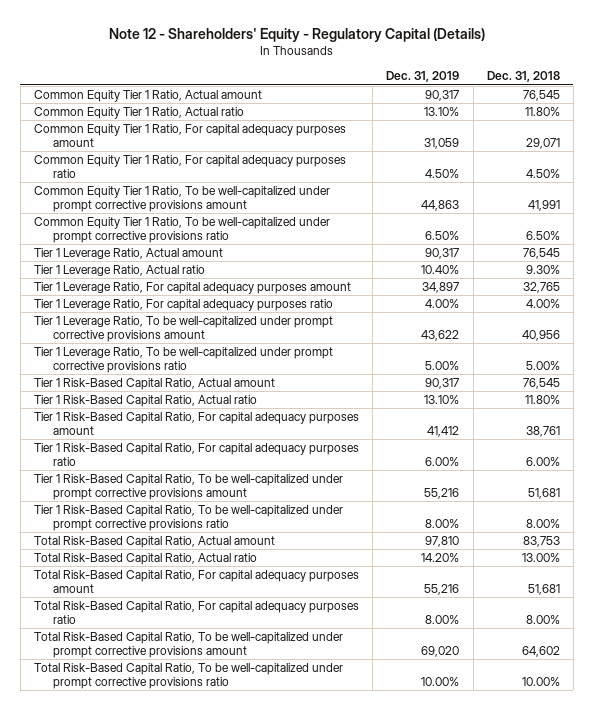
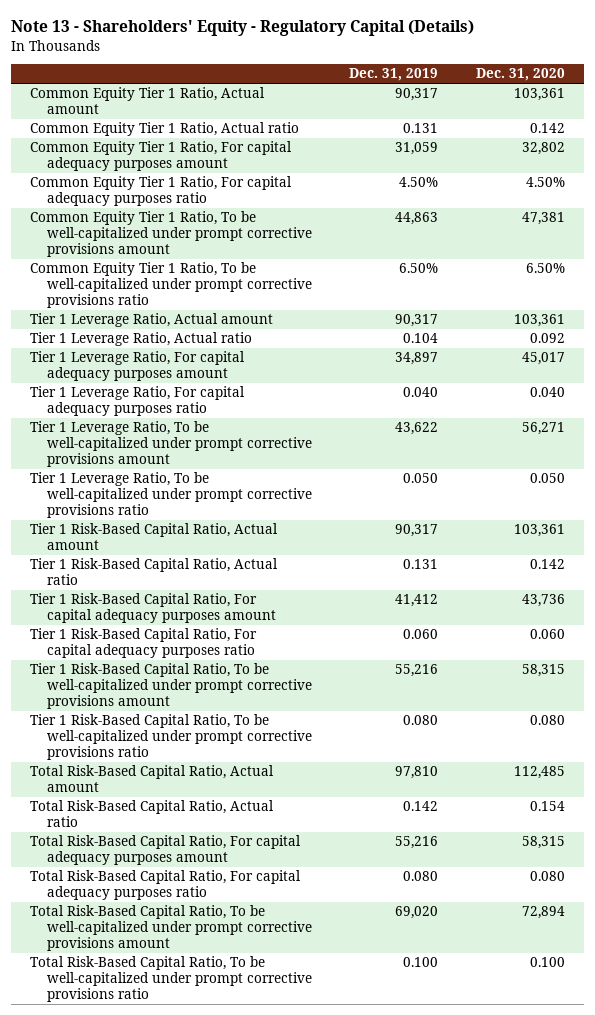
- Note 12 - Shareholders' Equity - Regulatory Capital (Details)
+ Note 13 - Shareholders' Equity - Regulatory Capital (Details)
- | Dec. 31, 2019 | Dec. 31, 2018
+ | Dec. 31, 2019 | Dec. 31, 2020
- Common Equity Tier 1 Ratio, Actual ratio | 13.10% | 11.80%
+ Common Equity Tier 1 Ratio, Actual ratio | 0.131 | 0.142
- Tier 1 Leverage Ratio, Actual ratio | 10.40% | 9.30%
+ Tier 1 Leverage Ratio, Actual ratio | 0.104 | 0.092
- Tier 1 Leverage Ratio, For capital adequacy purposes ratio | 4.00% | 4.00%
+ Tier 1 Leverage Ratio, For capital adequacy purposes ratio | 0.040 | 0.040
- Tier 1 Leverage Ratio, To be well-capitalized under prompt corrective provisions ratio | 5.00% | 5.00%
+ Tier 1 Leverage Ratio, To be well-capitalized under prompt corrective provisions ratio | 0.050 | 0.050
- Tier 1 Risk-Based Capital Ratio, Actual ratio | 13.10% | 11.80%
+ Tier 1 Risk-Based Capital Ratio, Actual ratio | 0.131 | 0.142
- Tier 1 Risk-Based Capital Ratio, For capital adequacy purposes ratio | 6.00% | 6.00%
+ Tier 1 Risk-Based Capital Ratio, For capital adequacy purposes ratio | 0.060 | 0.060
- Tier 1 Risk-Based Capital Ratio, To be well-capitalized under prompt corrective provisions ratio | 8.00% | 8.00%
+ Tier 1 Risk-Based Capital Ratio, To be well-capitalized under prompt corrective provisions ratio | 0.080 | 0.080
- Total Risk-Based Capital Ratio, Actual ratio | 14.20% | 13.00%
+ Total Risk-Based Capital Ratio, Actual ratio | 0.142 | 0.154
- Total Risk-Based Capital Ratio, For capital adequacy purposes ratio | 8.00% | 8.00%
+ Total Risk-Based Capital Ratio, For capital adequacy purposes ratio | 0.080 | 0.080
- Total Risk-Based Capital Ratio, To be well-capitalized under prompt corrective provisions ratio | 10.00% | 10.00%
+ Total Risk-Based Capital Ratio, To be well-capitalized under prompt corrective provisions ratio | 0.100 | 0.100

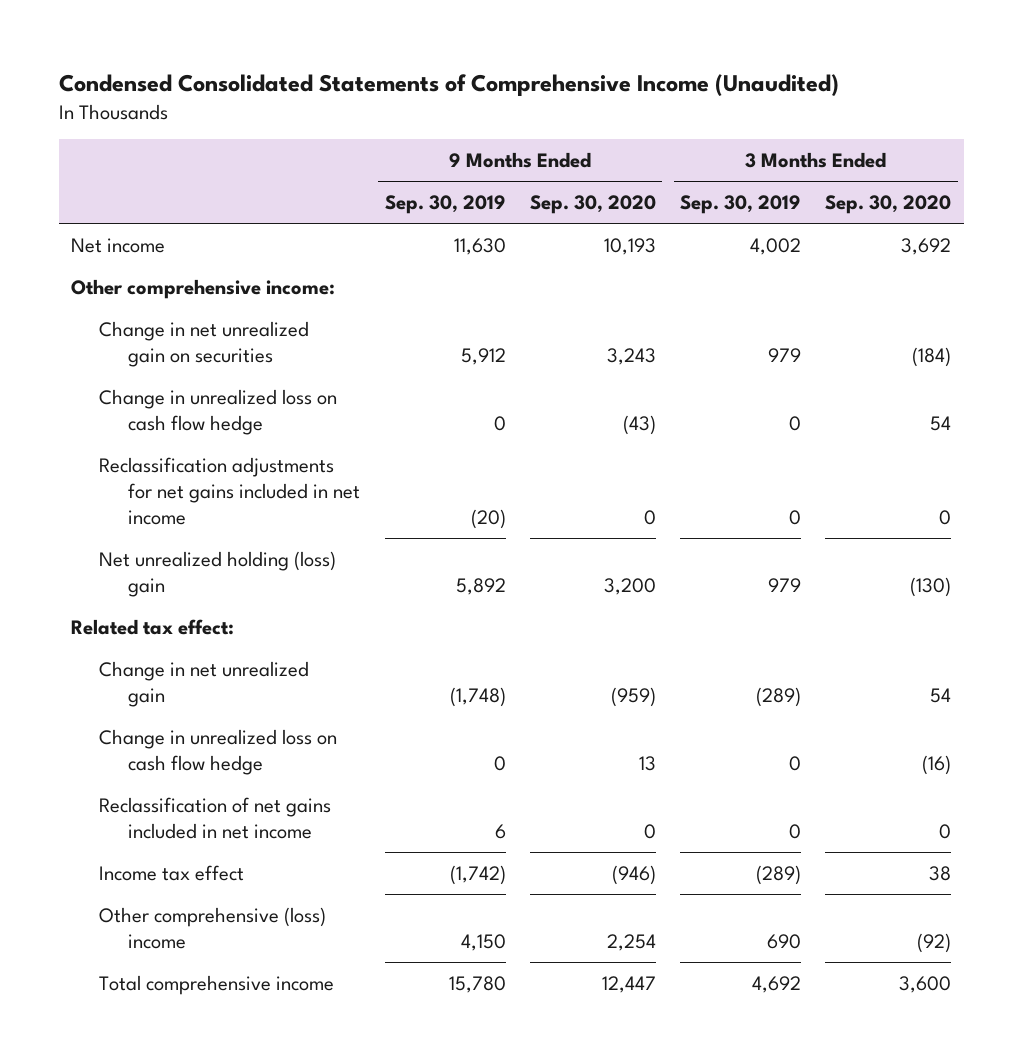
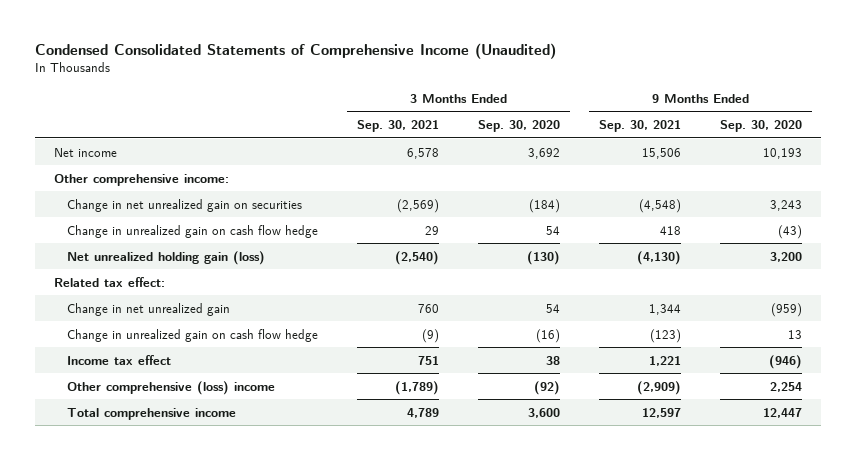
- | 9 Months Ended Sep. 30, 2019 | 9 Months Ended Sep. 30, 2020 | 3 Months Ended Sep. 30, 2019 | 3 Months Ended Sep. 30, 2020
+ | 3 Months Ended Sep. 30, 2021 | 3 Months Ended Sep. 30, 2020 | 9 Months Ended Sep. 30, 2021 | 9 Months Ended Sep. 30, 2020
- Change in unrealized loss on cash flow hedge | 0 | (43) | 0 | 54
- Reclassification adjustments for net gains included in net income | (20) | 0 | 0 | 0
- Net unrealized holding (loss) gain | 5,892 | 3,200 | 979 | (130)
+ Change in unrealized gain on cash flow hedge | 29 | 54 | 418 | (43)
+ Net unrealized holding gain (loss) | (2,540) | (130) | (4,130) | 3,200
- Change in unrealized loss on cash flow hedge | 0 | 13 | 0 | (16)
- Reclassification of net gains included in net income | 6 | 0 | 0 | 0
+ Change in unrealized gain on cash flow hedge | (9) | (16) | (123) | 13

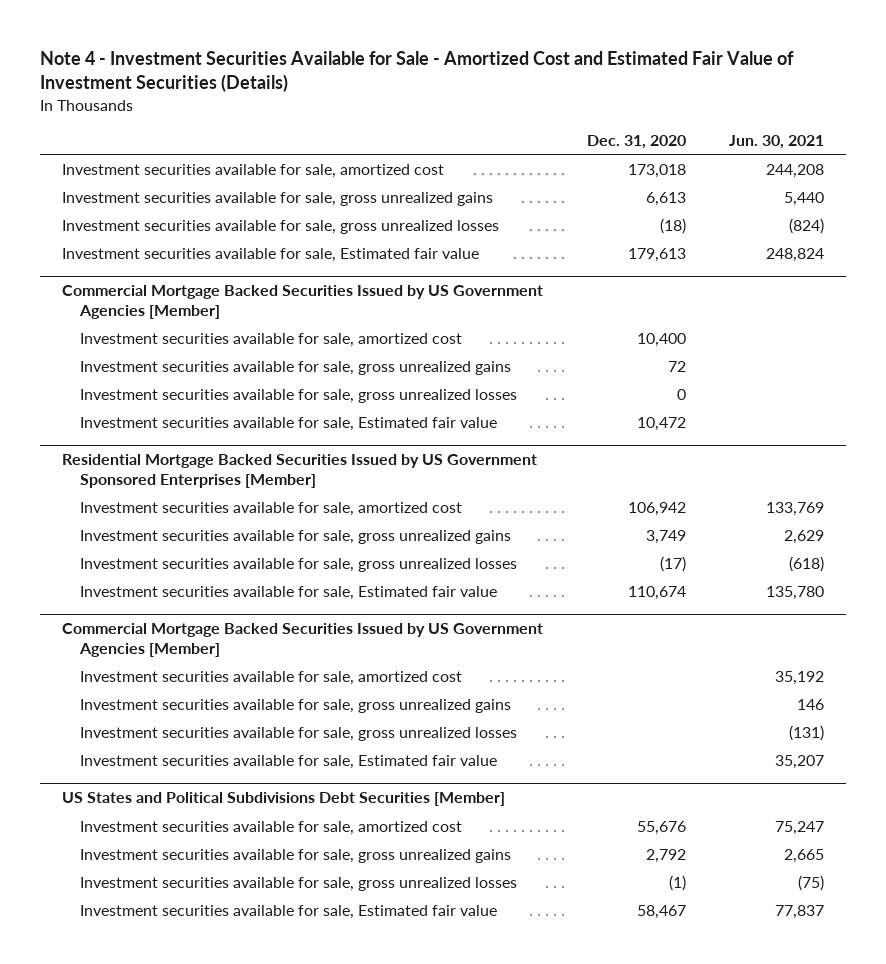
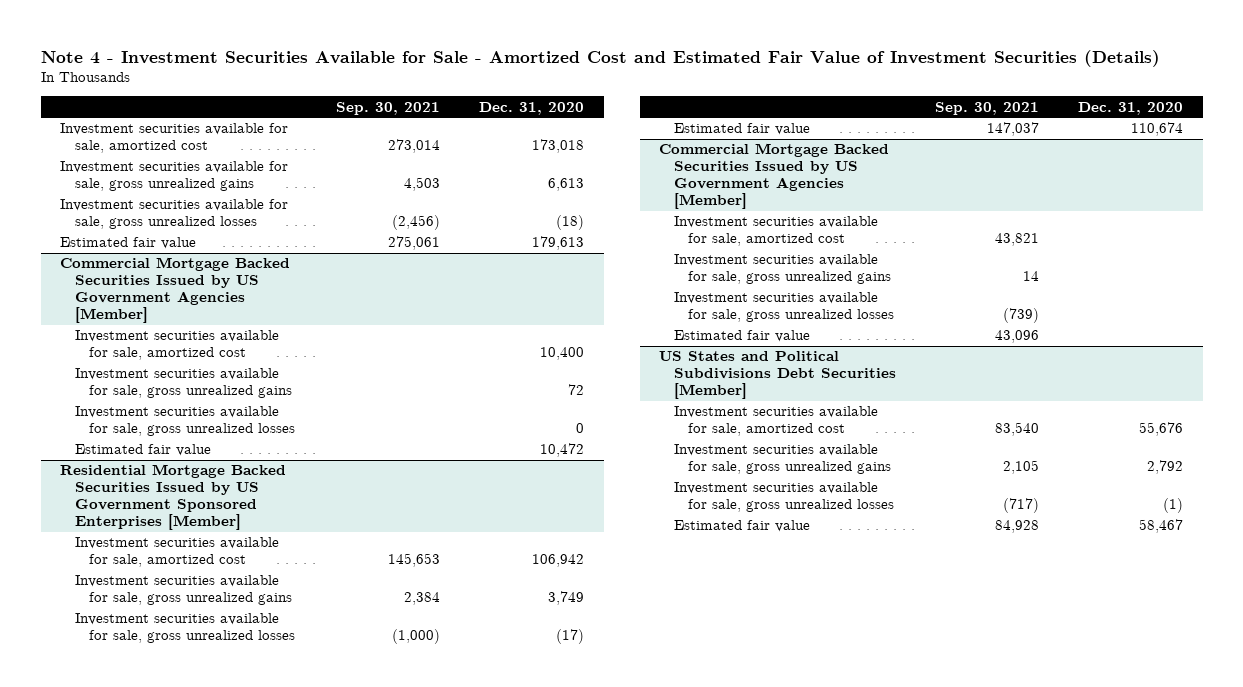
- | Dec. 31, 2020 | Jun. 30, 2021
+ | Sep. 30, 2021 | Dec. 31, 2020
- Investment securities available for sale, Estimated fair value | 179,613 | 248,824
+ Estimated fair value | 275,061 | 179,613
@ Commercial Mortgage Backed Securities Issued by US Government Agencies [Member]
- Investment securities available for sale, Estimated fair value | 10,472 |
+ Estimated fair value | | 10,472
@ Residential Mortgage Backed Securities Issued by US Government Sponsored Enterprises [Member]
- Investment securities available for sale, Estimated fair value | 110,674 | 135,780
+ Estimated fair value | 147,037 | 110,674
@ Commercial Mortgage Backed Securities Issued by US Government Agencies [Member]
- Investment securities available for sale, Estimated fair value | | 35,207
+ Estimated fair value | 43,096 |
@ US States and Political Subdivisions Debt Securities [Member]
- Investment securities available for sale, Estimated fair value | 58,467 | 77,837
+ Estimated fair value | 84,928 | 58,467

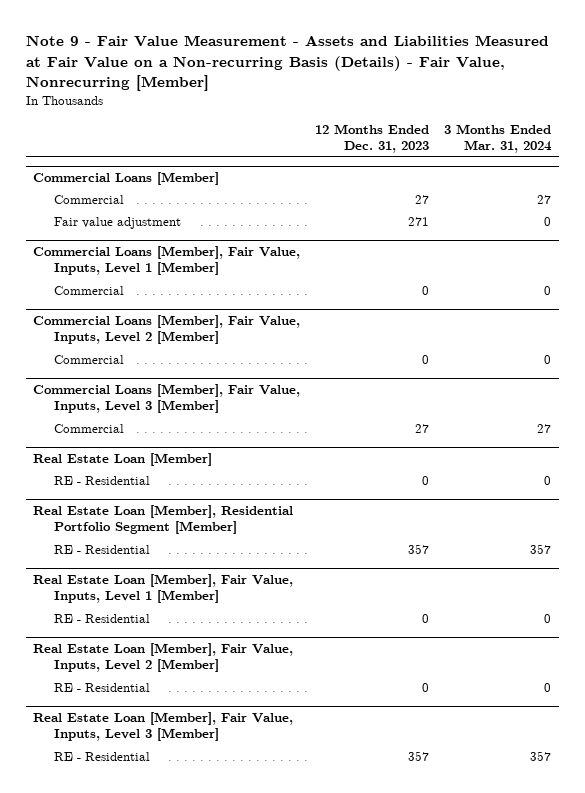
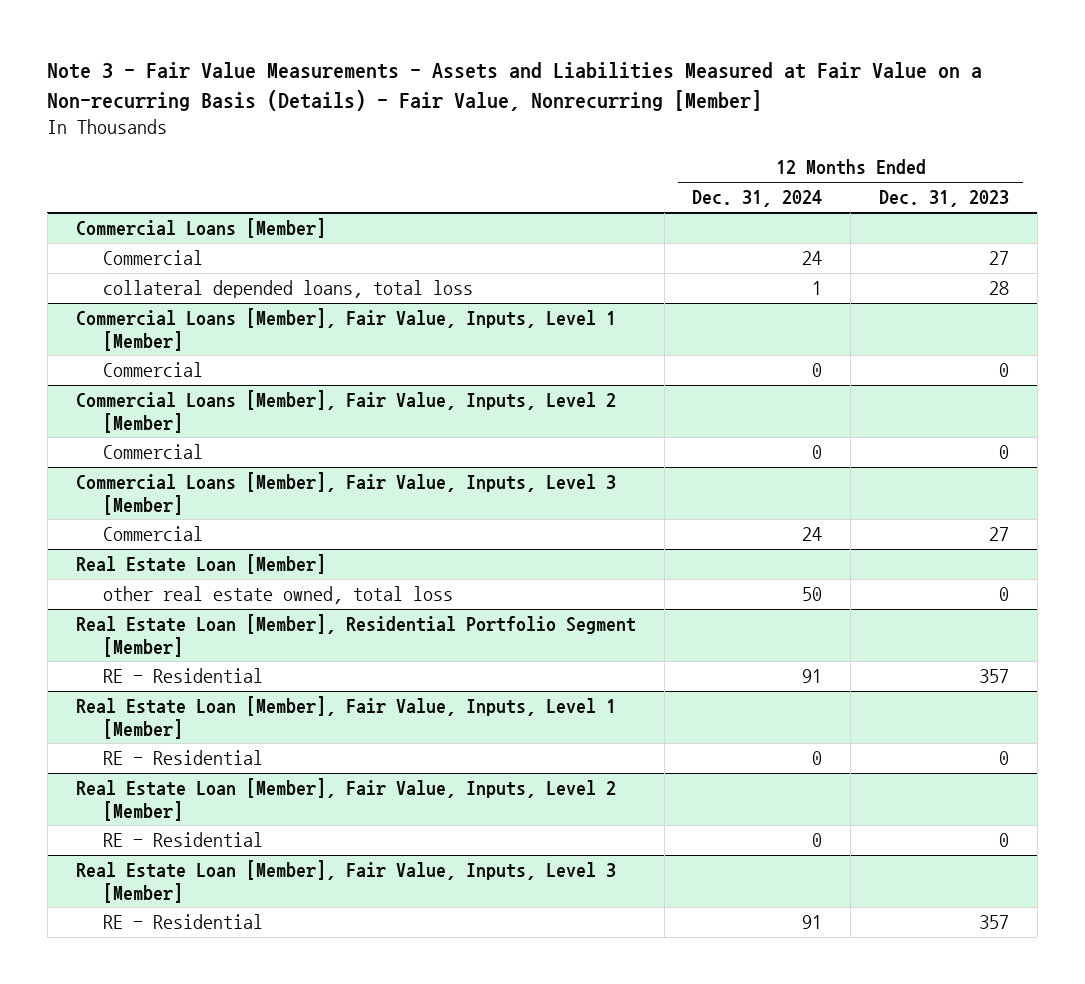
- Note 9 - Fair Value Measurement - Assets and Liabilities Measured at Fair Value on a Non-recurring Basis (Details) - Fair Value, Nonrecurring [Member]
+ Note 3 - Fair Value Measurements - Assets and Liabilities Measured at Fair Value on a Non-recurring Basis (Details) - Fair Value, Nonrecurring [Member]
- | 12 Months Ended Dec. 31, 2023 | 3 Months Ended Mar. 31, 2024
+ | 12 Months Ended Dec. 31, 2024 | 12 Months Ended Dec. 31, 2023
@ Commercial Loans [Member]
- Fair value adjustment | 271 | 0
+ collateral depended loans, total loss | 1 | 28
@ Real Estate Loan [Member]
- RE - Residential | 0 | 0
+ other real estate owned, total loss | 50 | 0

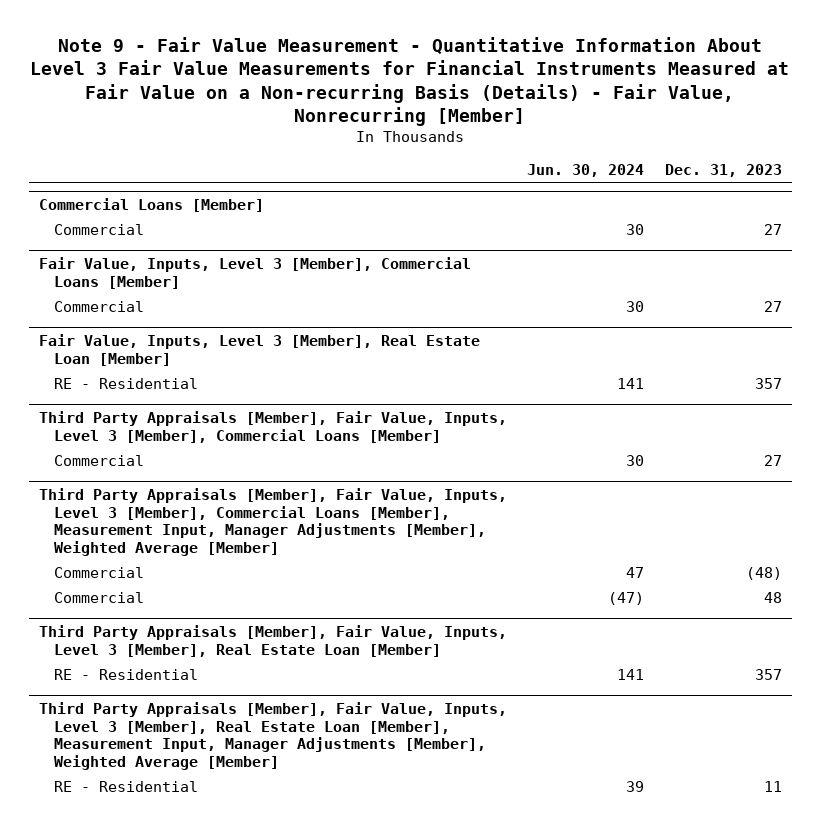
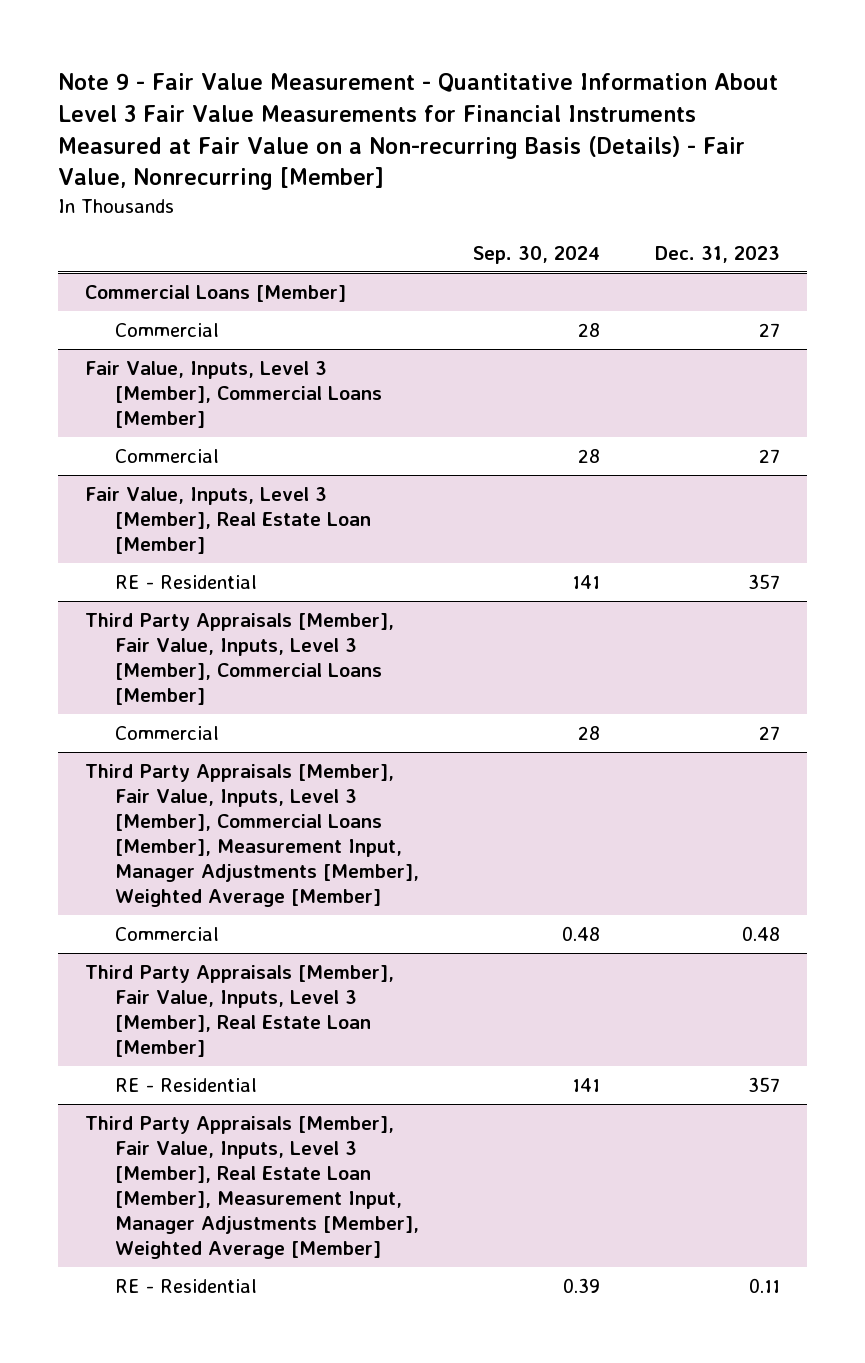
- | Jun. 30, 2024 | Dec. 31, 2023
+ | Sep. 30, 2024 | Dec. 31, 2023
@ Third Party Appraisals [Member], Fair Value, Inputs, Level 3 [Member], Commercial Loans [Member], Measurement Input, Manager Adjustments [Member], Weighted Average [Member]
- Commercial | 47 | (48)
- Commercial | (47) | 48
+ Commercial | 0.48 | 0.48
@ Third Party Appraisals [Member], Fair Value, Inputs, Level 3 [Member], Real Estate Loan [Member], Measurement Input, Manager Adjustments [Member], Weighted Average [Member]
- RE - Residential | 39 | 11
+ RE - Residential | 0.39 | 0.11

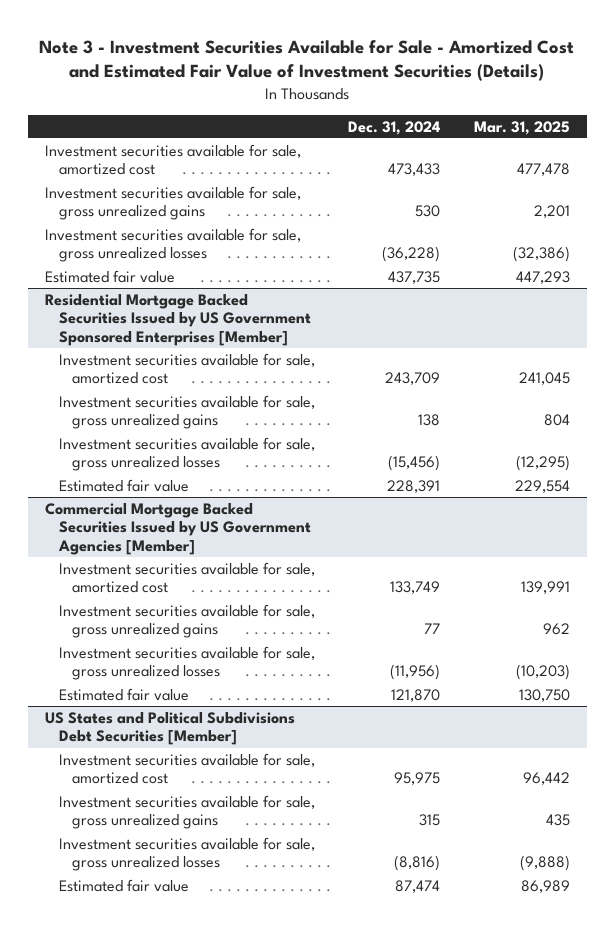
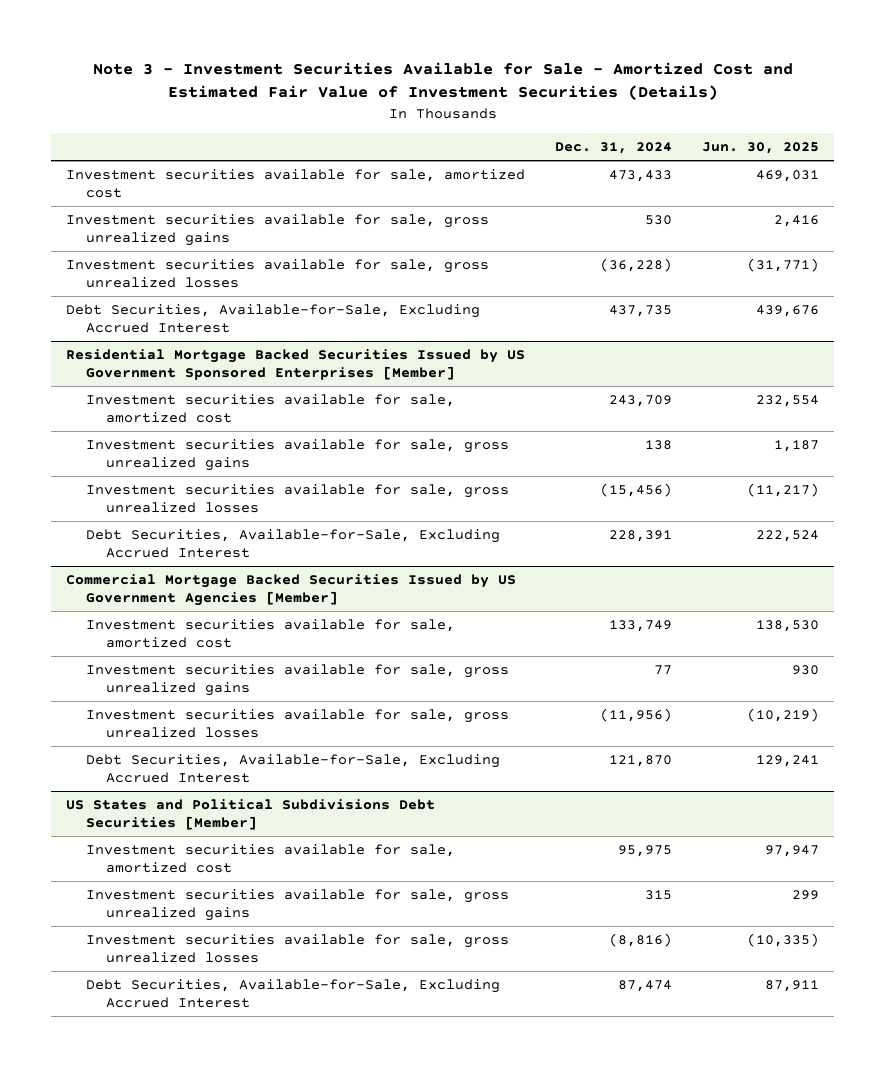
- | Dec. 31, 2024 | Mar. 31, 2025
+ | Dec. 31, 2024 | Jun. 30, 2025
- Estimated fair value | 437,735 | 447,293
+ Debt Securities, Available-for-Sale, Excluding Accrued Interest | 437,735 | 439,676
@ Residential Mortgage Backed Securities Issued by US Government Sponsored Enterprises [Member]
- Estimated fair value | 228,391 | 229,554
+ Debt Securities, Available-for-Sale, Excluding Accrued Interest | 228,391 | 222,524
@ Commercial Mortgage Backed Securities Issued by US Government Agencies [Member]
- Estimated fair value | 121,870 | 130,750
+ Debt Securities, Available-for-Sale, Excluding Accrued Interest | 121,870 | 129,241
@ US States and Political Subdivisions Debt Securities [Member]
- Estimated fair value | 87,474 | 86,989
+ Debt Securities, Available-for-Sale, Excluding Accrued Interest | 87,474 | 87,911

